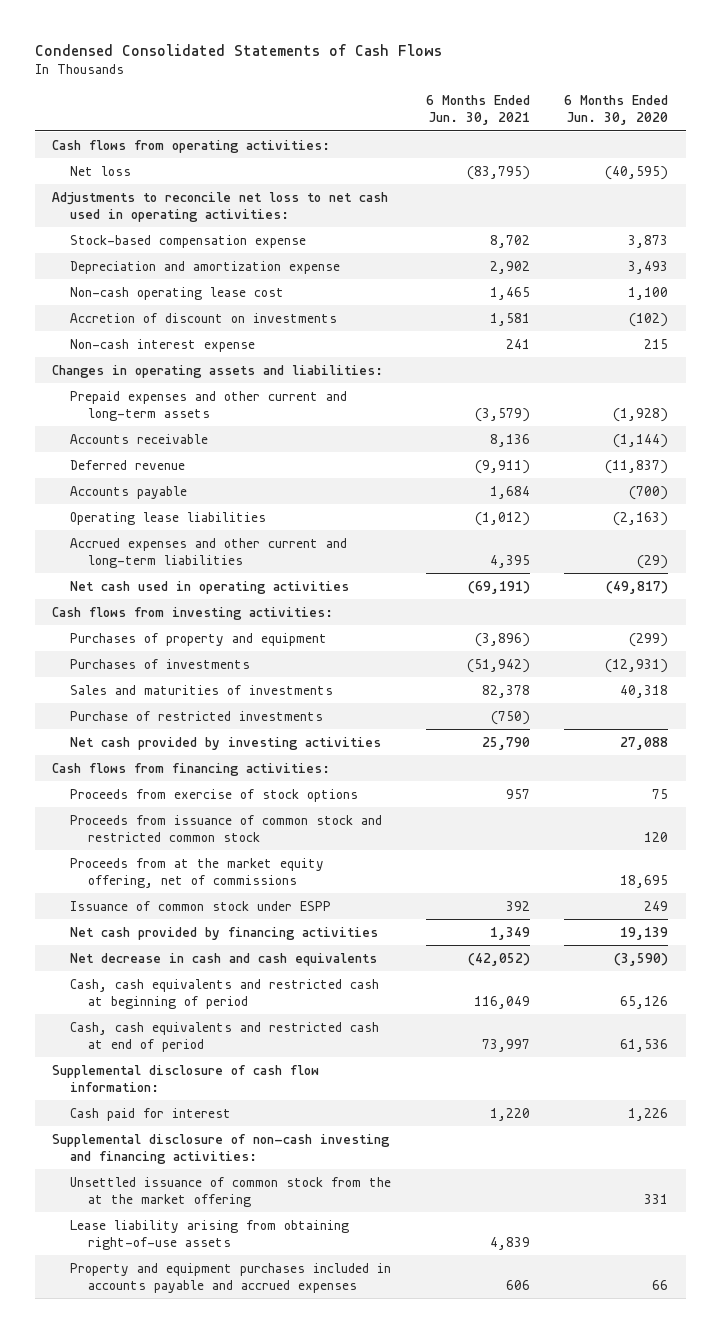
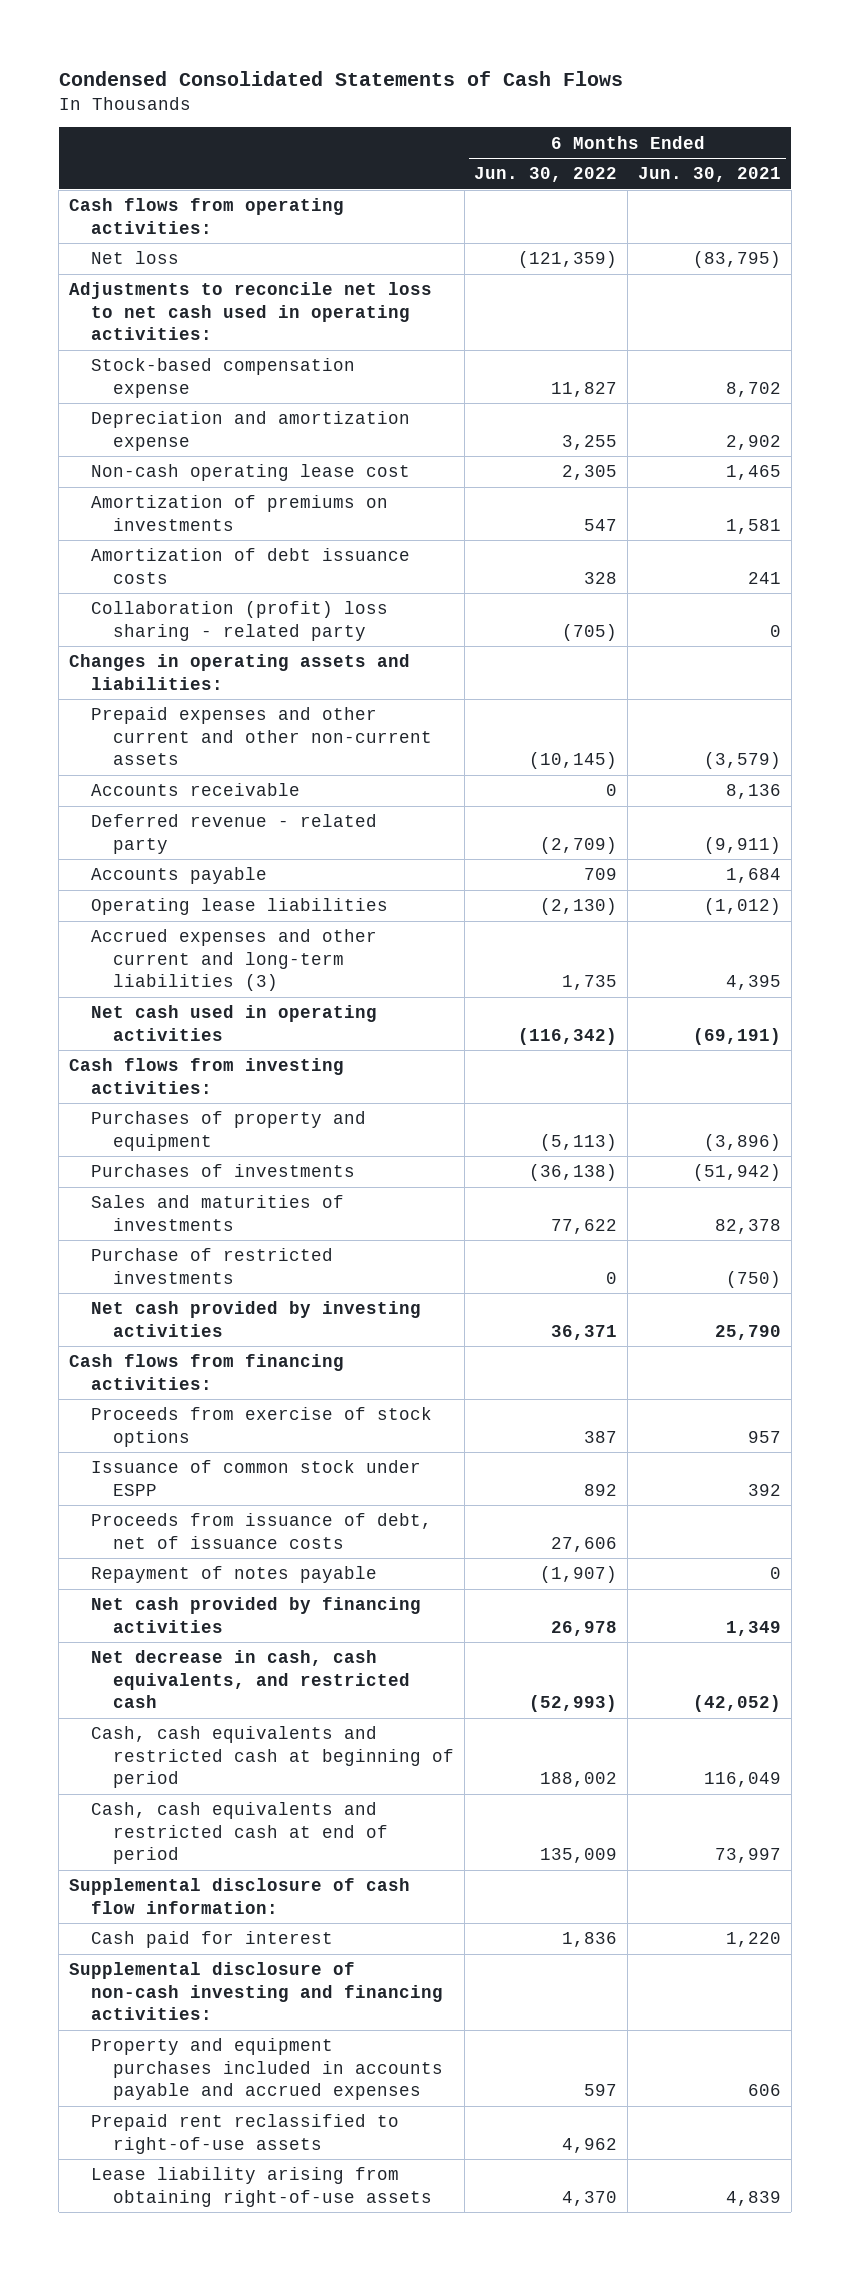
- | 6 Months Ended Jun. 30, 2021 | 6 Months Ended Jun. 30, 2020
+ | 6 Months Ended Jun. 30, 2022 | 6 Months Ended Jun. 30, 2021
- Accretion of discount on investments | 1,581 | (102)
- Non-cash interest expense | 241 | 215
+ Amortization of premiums on investments | 547 | 1,581
+ Amortization of debt issuance costs | 328 | 241
+ Collaboration (profit) loss sharing - related party | (705) | 0
- Prepaid expenses and other current and long-term assets | (3,579) | (1,928)
+ Prepaid expenses and other current and other non-current assets | (10,145) | (3,579)
- Deferred revenue | (9,911) | (11,837)
+ Deferred revenue - related party | (2,709) | (9,911)
- Accrued expenses and other current and long-term liabilities | 4,395 | (29)
+ Accrued expenses and other current and long-term liabilities (3) | 1,735 | 4,395
- Proceeds from issuance of common stock and restricted common stock | | 120
- Proceeds from at the market equity offering, net of commissions | | 18,695
+ Proceeds from issuance of debt, net of issuance costs | 27,606 |
+ Repayment of notes payable | (1,907) | 0
- Net decrease in cash and cash equivalents | (42,052) | (3,590)
+ Net decrease in cash, cash equivalents, and restricted cash | (52,993) | (42,052)
- Unsettled issuance of common stock from the at the market offering | | 331
+ Prepaid rent reclassified to right-of-use assets | 4,962 |
moved down: Lease liability arising from obtaining right-of-use assets | 4,370 | 4,839

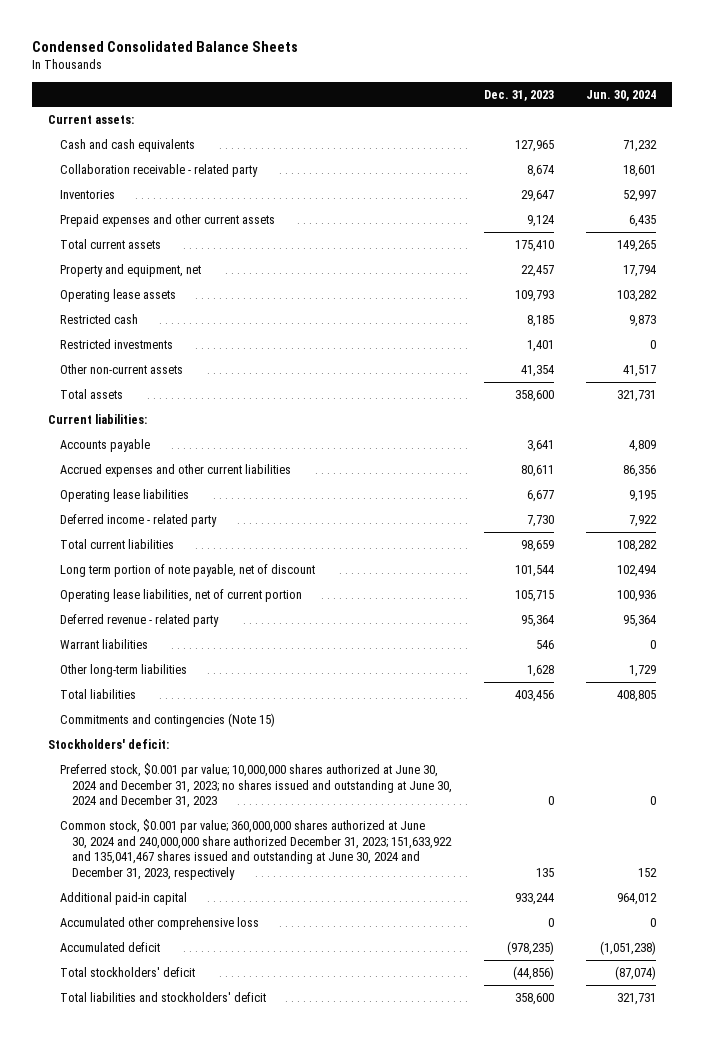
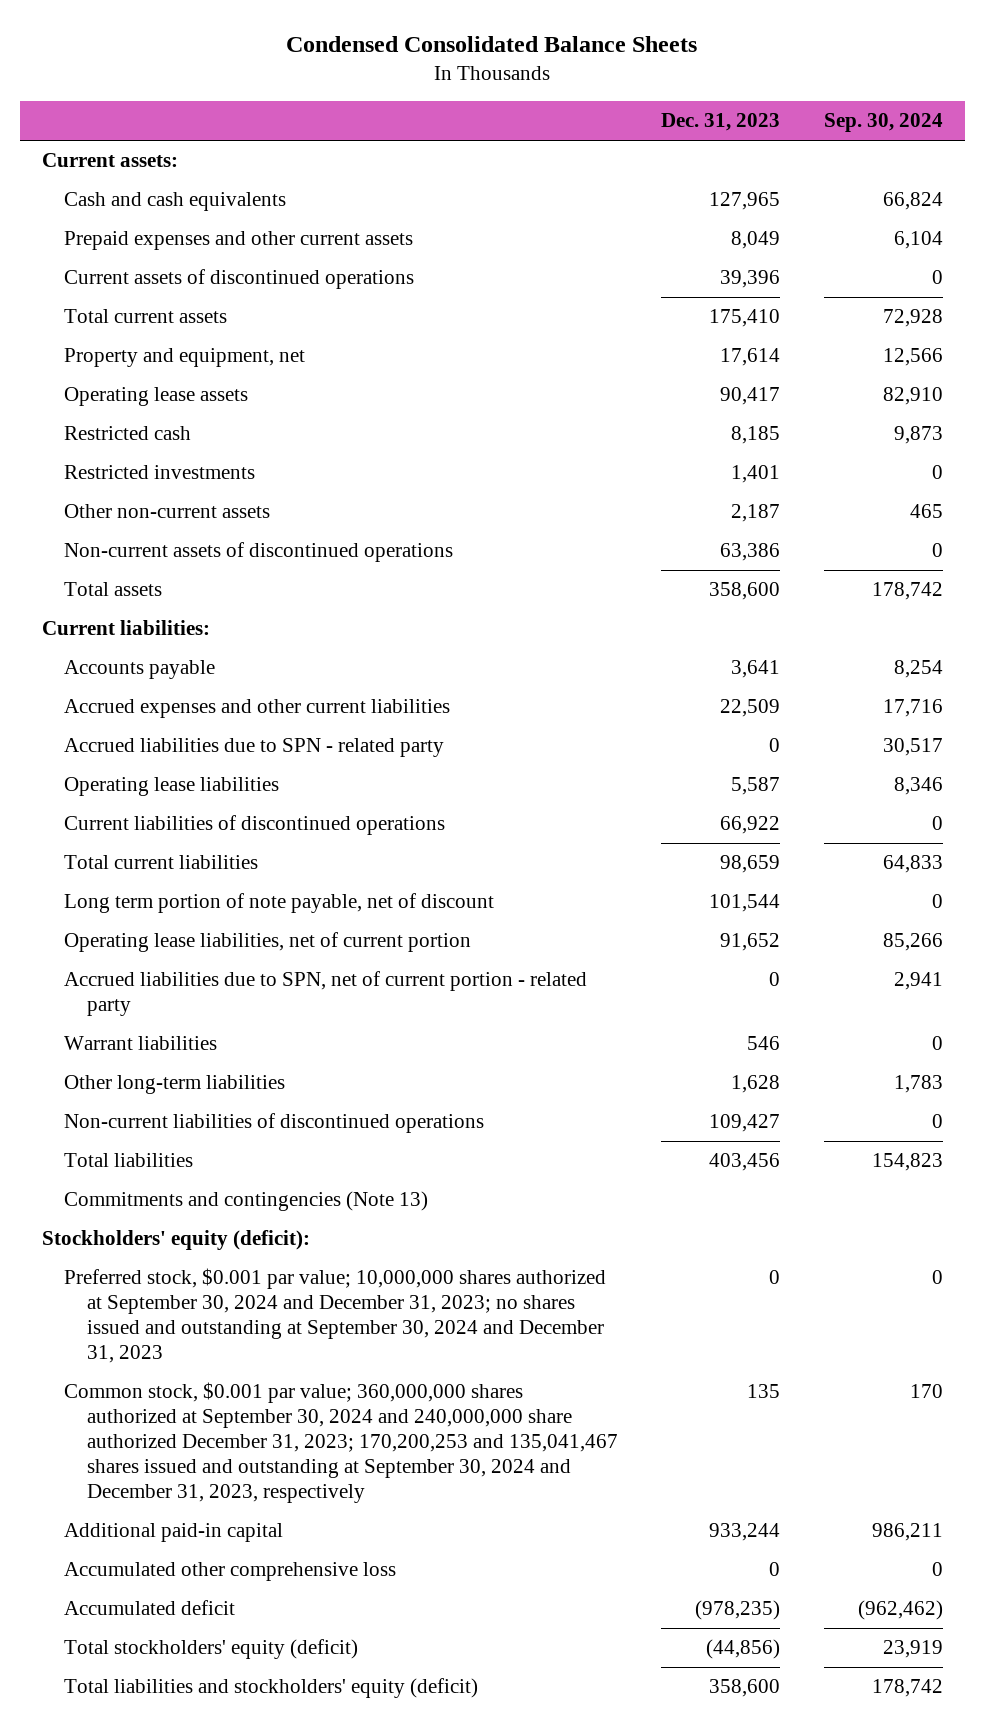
- | Dec. 31, 2023 | Jun. 30, 2024
+ | Dec. 31, 2023 | Sep. 30, 2024
- Collaboration receivable - related party | 8,674 | 18,601
- Inventories | 29,647 | 52,997
- Prepaid expenses and other current assets | 9,124 | 6,435
+ Prepaid expenses and other current assets | 8,049 | 6,104
+ Current assets of discontinued operations | 39,396 | 0
- Property and equipment, net | 22,457 | 17,794
- Operating lease assets | 109,793 | 103,282
+ Property and equipment, net | 17,614 | 12,566
+ Operating lease assets | 90,417 | 82,910
- Other non-current assets | 41,354 | 41,517
+ Other non-current assets | 2,187 | 465
+ Non-current assets of discontinued operations | 63,386 | 0
- Accrued expenses and other current liabilities | 80,611 | 86,356
- Operating lease liabilities | 6,677 | 9,195
- Deferred income - related party | 7,730 | 7,922
+ Accrued expenses and other current liabilities | 22,509 | 17,716
+ Accrued liabilities due to SPN - related party | 0 | 30,517
+ Operating lease liabilities | 5,587 | 8,346
+ Current liabilities of discontinued operations | 66,922 | 0
- Operating lease liabilities, net of current portion | 105,715 | 100,936
- Deferred revenue - related party | 95,364 | 95,364
+ Operating lease liabilities, net of current portion | 91,652 | 85,266
+ Accrued liabilities due to SPN, net of current portion - related party | 0 | 2,941
+ Non-current liabilities of discontinued operations | 109,427 | 0
- Commitments and contingencies (Note 15)
- Stockholders' deficit:
- Preferred stock, $0.001 par value; 10,000,000 shares authorized at June 30, 2024 and December 31, 2023; no shares issued and outstanding at June 30, 2024 and December 31, 2023 | 0 | 0
- Common stock, $0.001 par value; 360,000,000 shares authorized at June 30, 2024 and 240,000,000 share authorized December 31, 2023; 151,633,922 and 135,041,467 shares issued and outstanding at June 30, 2024 and December 31, 2023, respectively | 135 | 152
+ Commitments and contingencies (Note 13)
+ Stockholders' equity (deficit):
+ Preferred stock, $0.001 par value; 10,000,000 shares authorized at September 30, 2024 and December 31, 2023; no shares issued and outstanding at September 30, 2024 and December 31, 2023 | 0 | 0
+ Common stock, $0.001 par value; 360,000,000 shares authorized at September 30, 2024 and 240,000,000 share authorized December 31, 2023; 170,200,253 and 135,041,467 shares issued and outstanding at September 30, 2024 and December 31, 2023, respectively | 135 | 170
- Total stockholders' deficit | (44,856) | (87,074)
- Total liabilities and stockholders' deficit | 358,600 | 321,731
+ Total stockholders' equity (deficit) | (44,856) | 23,919
+ Total liabilities and stockholders' equity (deficit) | 358,600 | 178,742

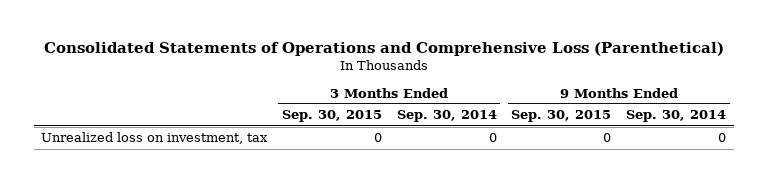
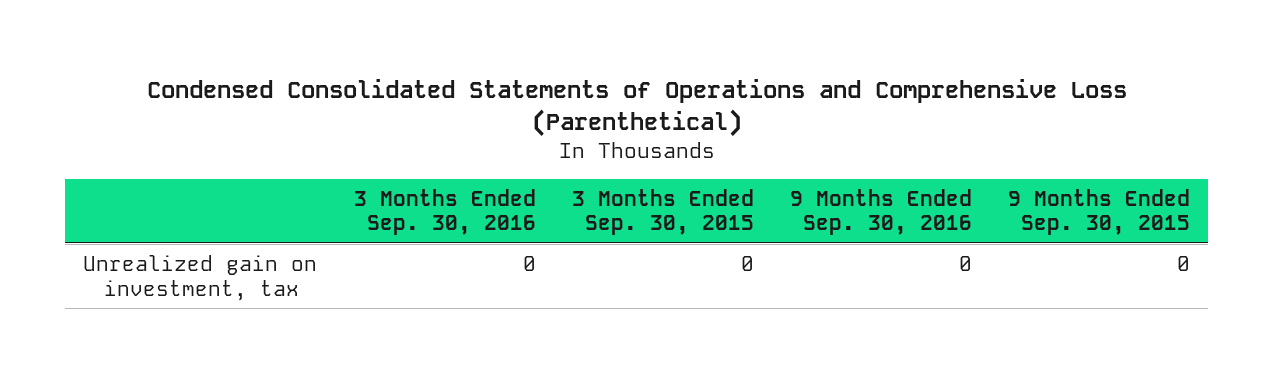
- Consolidated Statements of Operations and Comprehensive Loss (Parenthetical)
+ Condensed Consolidated Statements of Operations and Comprehensive Loss (Parenthetical)
- | 3 Months Ended Sep. 30, 2015 | 3 Months Ended Sep. 30, 2014 | 9 Months Ended Sep. 30, 2015 | 9 Months Ended Sep. 30, 2014
+ | 3 Months Ended Sep. 30, 2016 | 3 Months Ended Sep. 30, 2015 | 9 Months Ended Sep. 30, 2016 | 9 Months Ended Sep. 30, 2015
- Unrealized loss on investment, tax | 0 | 0 | 0 | 0
+ Unrealized gain on investment, tax | 0 | 0 | 0 | 0

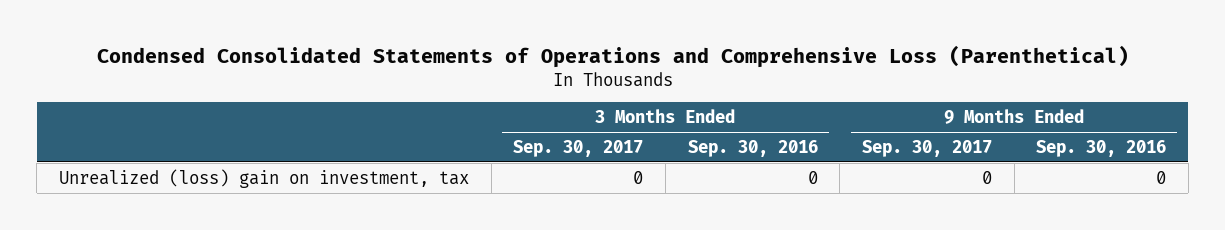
- | 3 Months Ended Sep. 30, 2016 | 3 Months Ended Sep. 30, 2015 | 9 Months Ended Sep. 30, 2016 | 9 Months Ended Sep. 30, 2015
+ | 3 Months Ended Sep. 30, 2017 | 3 Months Ended Sep. 30, 2016 | 9 Months Ended Sep. 30, 2017 | 9 Months Ended Sep. 30, 2016
- Unrealized gain on investment, tax | 0 | 0 | 0 | 0
+ Unrealized (loss) gain on investment, tax | 0 | 0 | 0 | 0

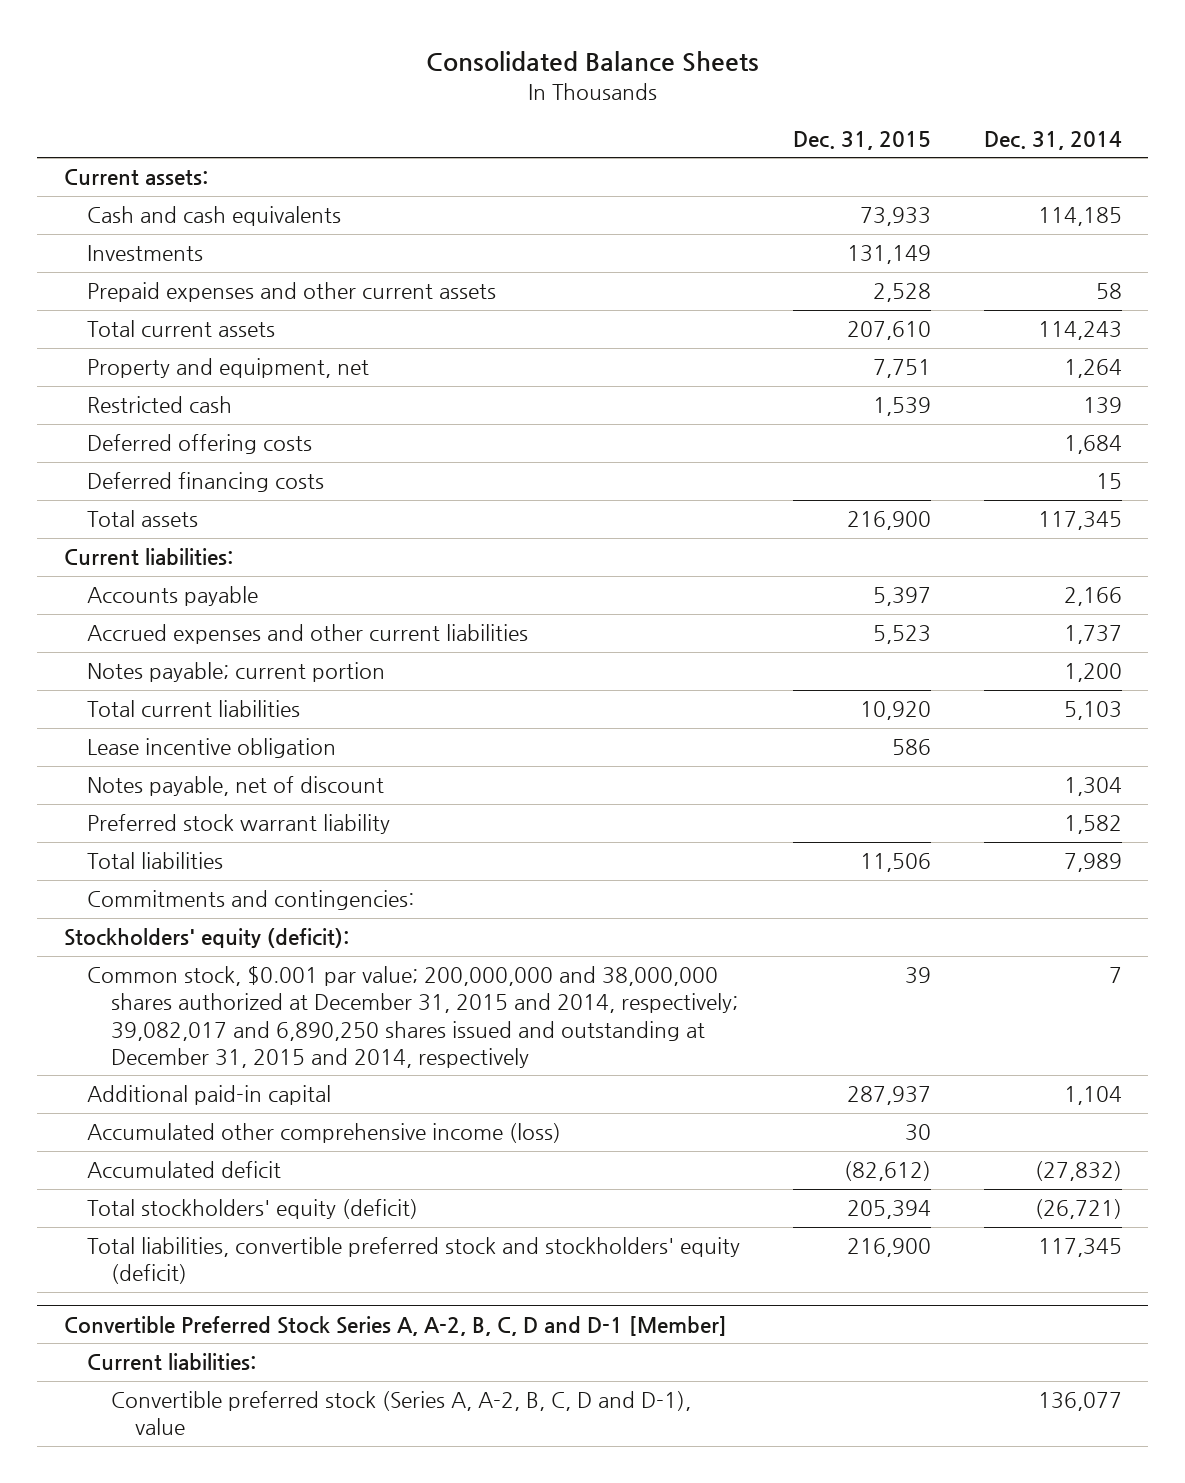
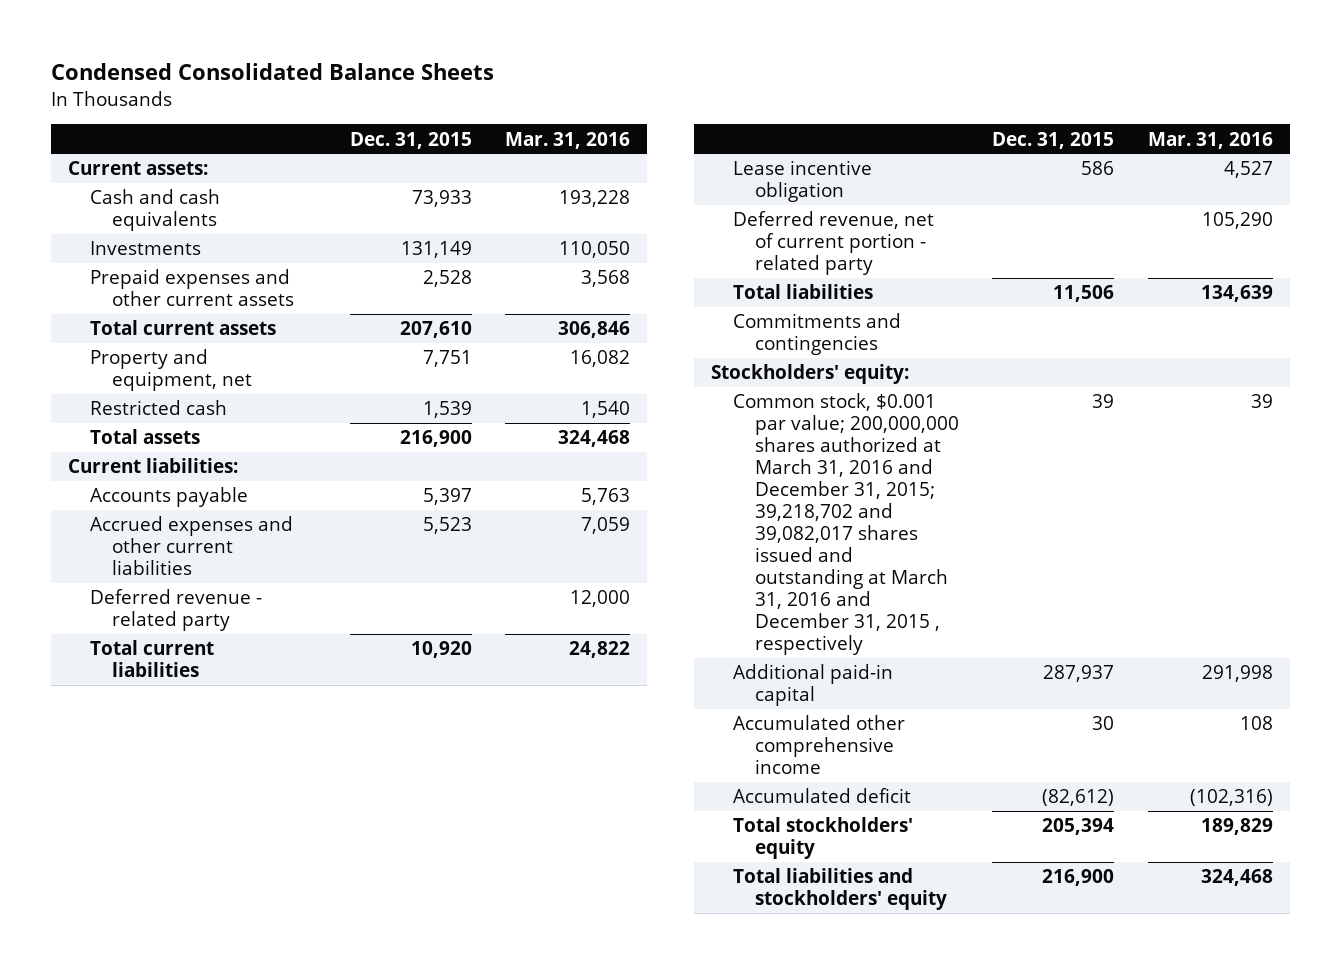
- Consolidated Balance Sheets
+ Condensed Consolidated Balance Sheets
- | Dec. 31, 2015 | Dec. 31, 2014
+ | Dec. 31, 2015 | Mar. 31, 2016
- Deferred offering costs | | 1,684
- Deferred financing costs | | 15
- Notes payable; current portion | | 1,200
+ Deferred revenue - related party | | 12,000
- Notes payable, net of discount | | 1,304
- Preferred stock warrant liability | | 1,582
+ Deferred revenue, net of current portion - related party | | 105,290
- Commitments and contingencies:
- Stockholders' equity (deficit):
- Common stock, $0.001 par value; 200,000,000 and 38,000,000 shares authorized at December 31, 2015 and 2014, respectively; 39,082,017 and 6,890,250 shares issued and outstanding at December 31, 2015 and 2014, respectively | 39 | 7
+ Commitments and contingencies
+ Stockholders' equity:
+ Common stock, $0.001 par value; 200,000,000 shares authorized at March 31, 2016 and December 31, 2015; 39,218,702 and 39,082,017 shares issued and outstanding at March 31, 2016 and December 31, 2015 , respectively | 39 | 39
- Accumulated other comprehensive income (loss) | 30 |
+ Accumulated other comprehensive income | 30 | 108
- Total stockholders' equity (deficit) | 205,394 | (26,721)
- Total liabilities, convertible preferred stock and stockholders' equity (deficit) | 216,900 | 117,345
- Convertible Preferred Stock Series A, A-2, B, C, D and D-1 [Member]
- Current liabilities:
- Convertible preferred stock (Series A, A-2, B, C, D and D-1), value | | 136,077
+ Total stockholders' equity | 205,394 | 189,829
+ Total liabilities and stockholders' equity | 216,900 | 324,468

